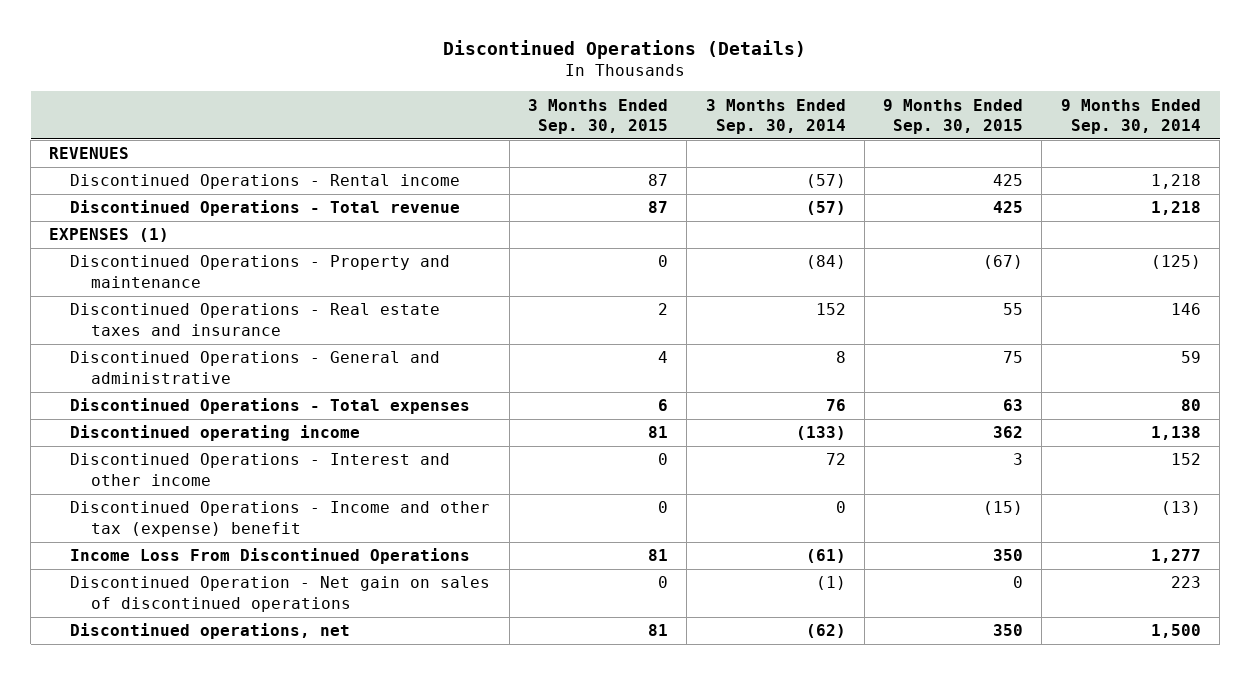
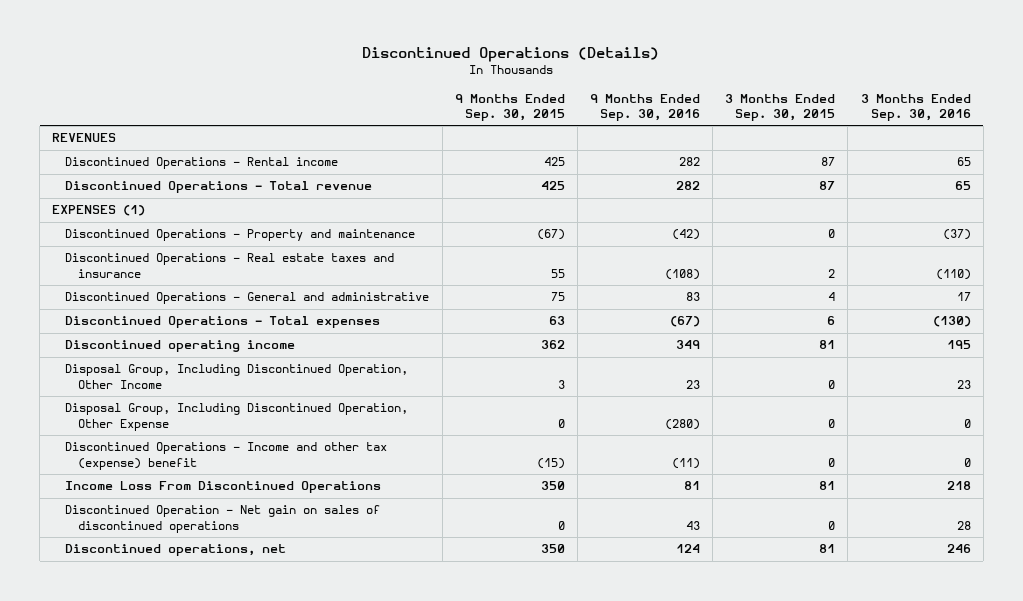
- | 3 Months Ended Sep. 30, 2015 | 3 Months Ended Sep. 30, 2014 | 9 Months Ended Sep. 30, 2015 | 9 Months Ended Sep. 30, 2014
+ | 9 Months Ended Sep. 30, 2015 | 9 Months Ended Sep. 30, 2016 | 3 Months Ended Sep. 30, 2015 | 3 Months Ended Sep. 30, 2016
- Discontinued Operations - Interest and other income | 0 | 72 | 3 | 152
+ Disposal Group, Including Discontinued Operation, Other Income | 3 | 23 | 0 | 23
+ Disposal Group, Including Discontinued Operation, Other Expense | 0 | (280) | 0 | 0

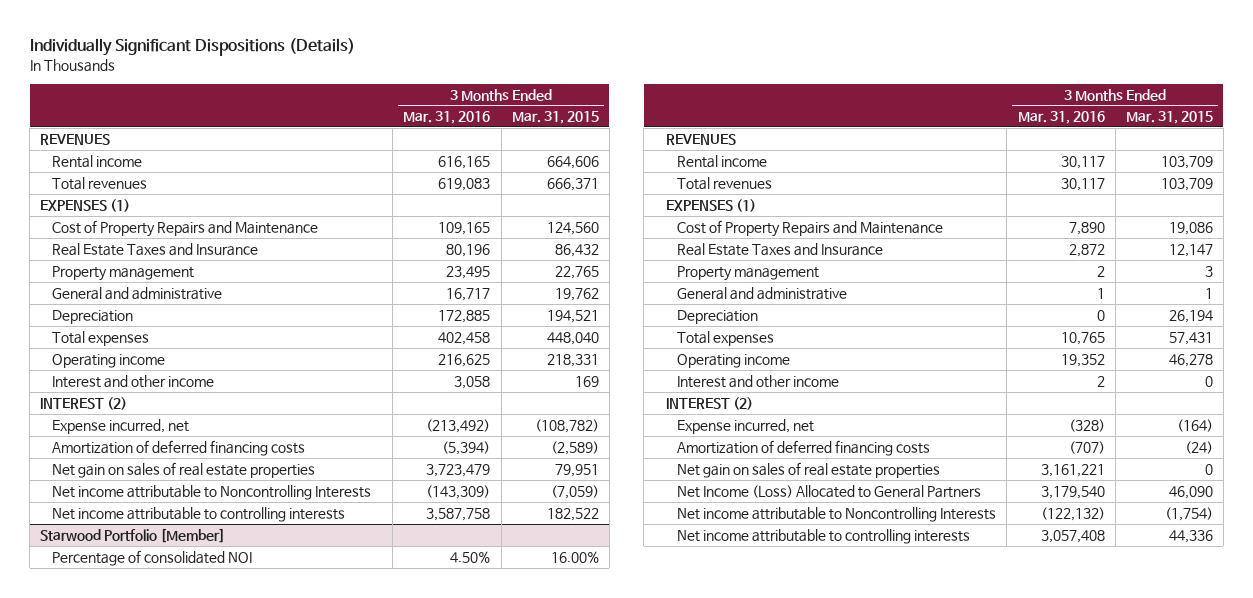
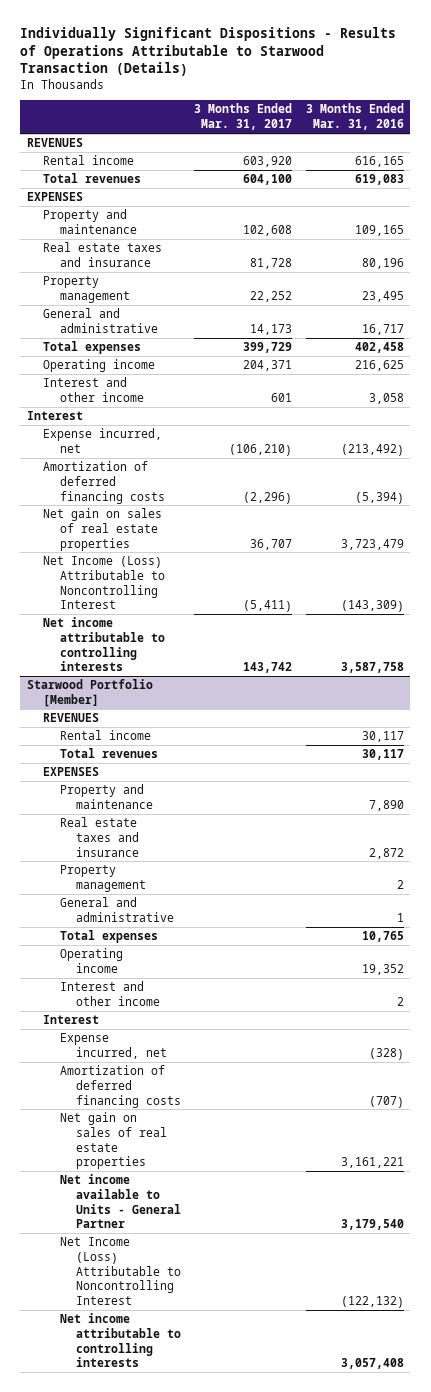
- Individually Significant Dispositions (Details)
+ Individually Significant Dispositions - Results of Operations Attributable to Starwood Transaction (Details)
- | 3 Months Ended Mar. 31, 2016 | 3 Months Ended Mar. 31, 2015
+ | 3 Months Ended Mar. 31, 2017 | 3 Months Ended Mar. 31, 2016
- EXPENSES (1)
- Cost of Property Repairs and Maintenance | 109,165 | 124,560
- Real Estate Taxes and Insurance | 80,196 | 86,432
+ EXPENSES
+ Property and maintenance | 102,608 | 109,165
+ Real estate taxes and insurance | 81,728 | 80,196
- Depreciation | 172,885 | 194,521
- INTEREST (2)
+ Interest
- Net income attributable to Noncontrolling Interests | (143,309) | (7,059)
+ Net Income (Loss) Attributable to Noncontrolling Interest | (5,411) | (143,309)
@ Starwood Portfolio [Member]
- Percentage of consolidated NOI | 4.50% | 16.00%
- EXPENSES (1)
- Cost of Property Repairs and Maintenance | 7,890 | 19,086
- Real Estate Taxes and Insurance | 2,872 | 12,147
+ EXPENSES
+ Property and maintenance | | 7,890
+ Real estate taxes and insurance | | 2,872
- Depreciation | 0 | 26,194
- INTEREST (2)
+ Interest
- Net Income (Loss) Allocated to General Partners | 3,179,540 | 46,090
- Net income attributable to Noncontrolling Interests | (122,132) | (1,754)
+ Net income available to Units - General Partner | | 3,179,540
+ Net Income (Loss) Attributable to Noncontrolling Interest | | (122,132)

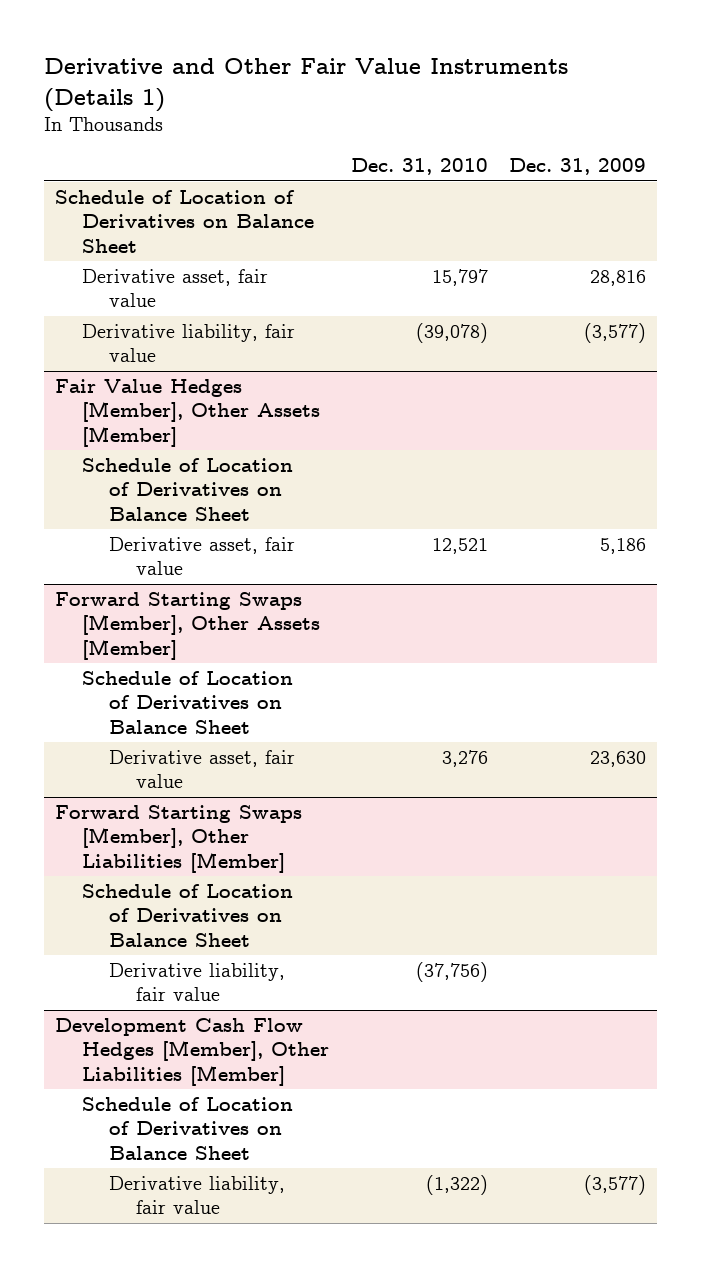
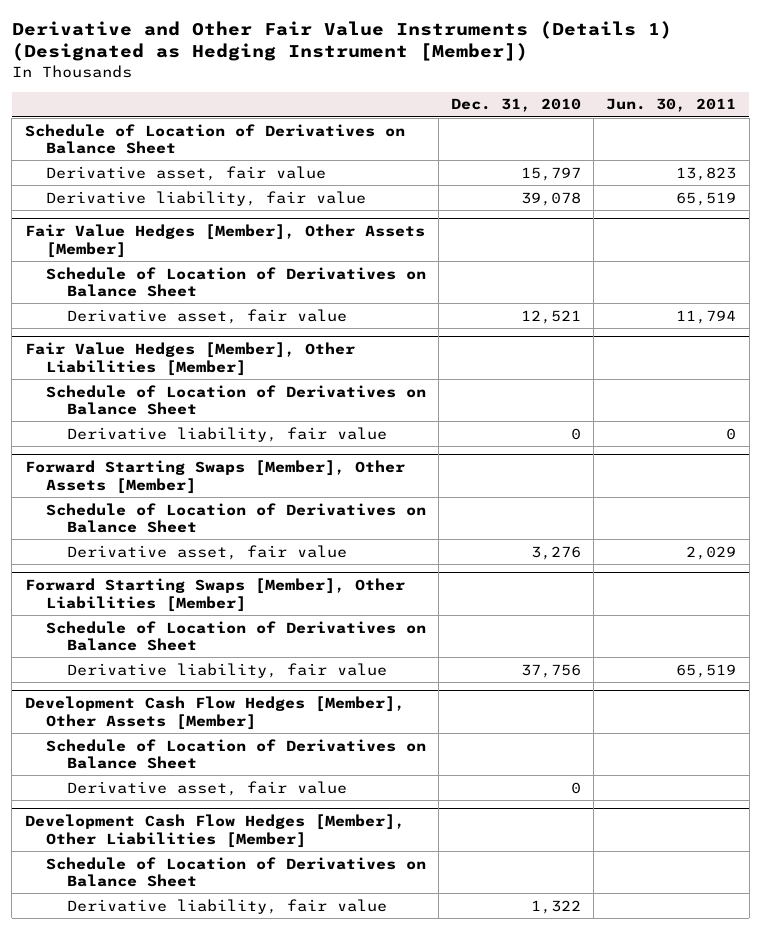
- Derivative and Other Fair Value Instruments (Details 1)
+ Derivative and Other Fair Value Instruments (Details 1) (Designated as Hedging Instrument [Member])
- | Dec. 31, 2010 | Dec. 31, 2009
+ | Dec. 31, 2010 | Jun. 30, 2011
- Derivative liability, fair value | (39,078) | (3,577)
+ Derivative liability, fair value | 39,078 | 65,519
+ Fair Value Hedges [Member], Other Liabilities [Member]
+ Schedule of Location of Derivatives on Balance Sheet
+ Derivative liability, fair value | 0 | 0
@ Forward Starting Swaps [Member], Other Liabilities [Member]
- Derivative liability, fair value | (37,756) |
+ Derivative liability, fair value | 37,756 | 65,519
+ Development Cash Flow Hedges [Member], Other Assets [Member]
+ Schedule of Location of Derivatives on Balance Sheet
+ Derivative asset, fair value | 0 |
@ Development Cash Flow Hedges [Member], Other Liabilities [Member]
- Derivative liability, fair value | (1,322) | (3,577)
+ Derivative liability, fair value | 1,322 |

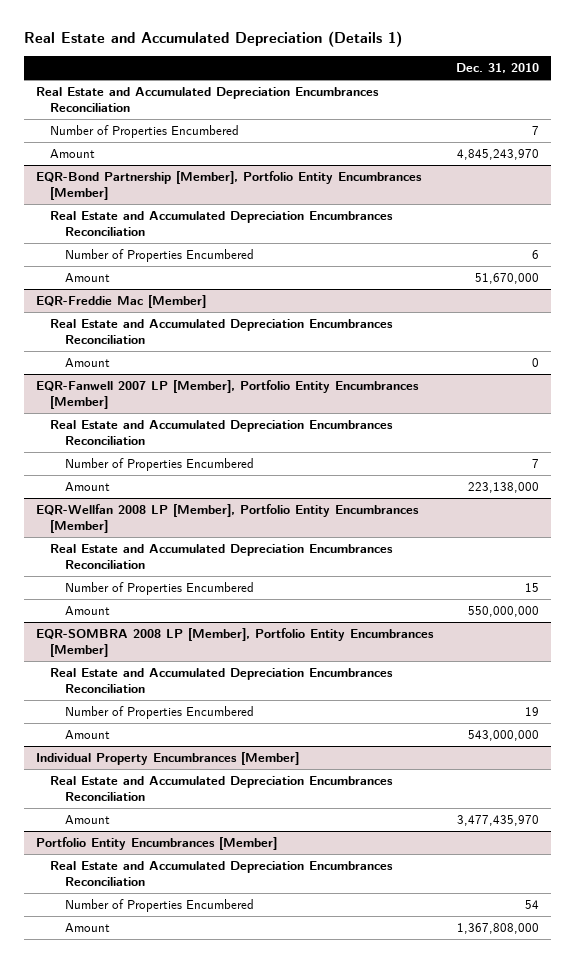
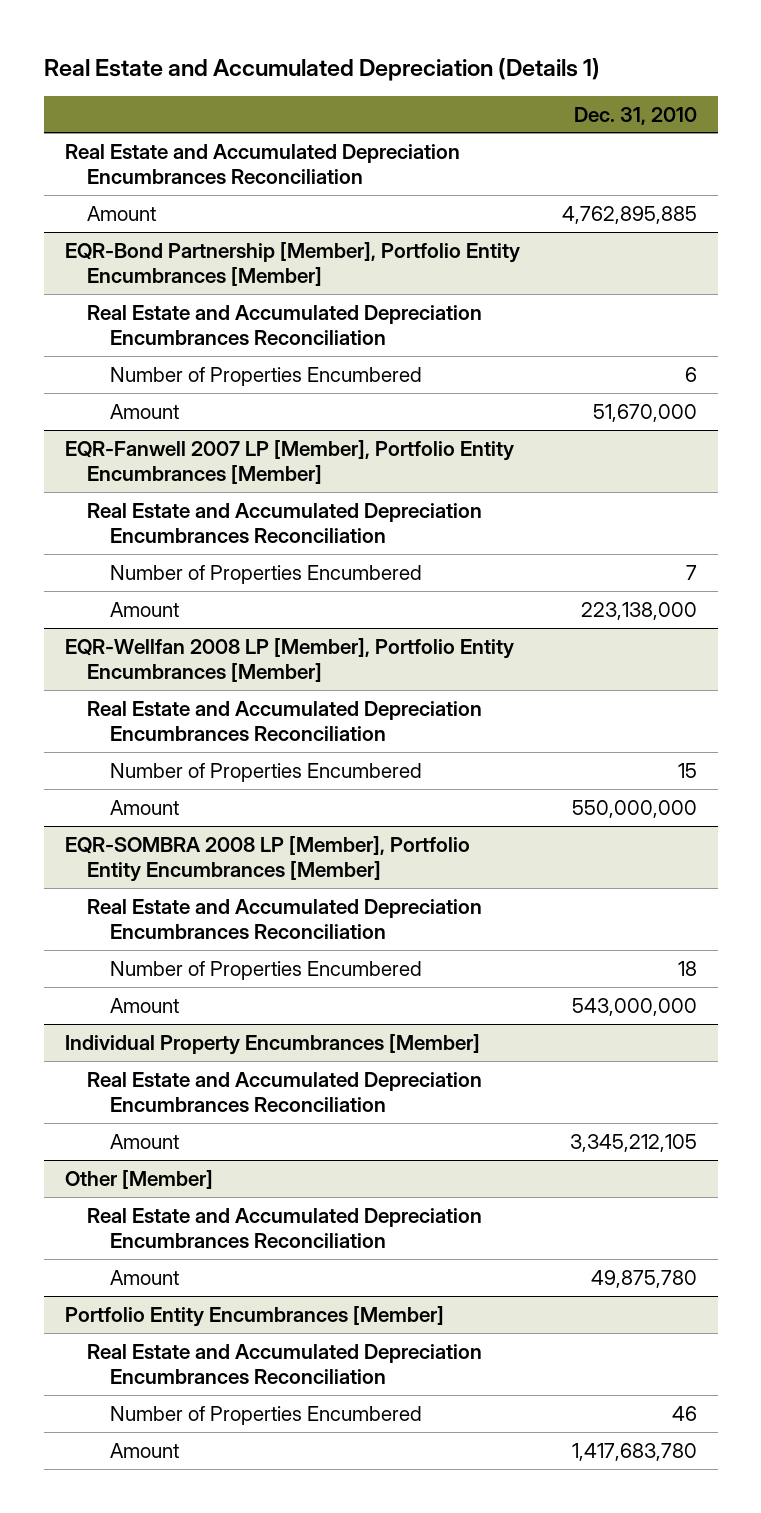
- Number of Properties Encumbered | 7
- Amount | 4,845,243,970
+ Amount | 4,762,895,885
- EQR-Freddie Mac [Member]
- Real Estate and Accumulated Depreciation Encumbrances Reconciliation
- Amount | 0
@ EQR-SOMBRA 2008 LP [Member], Portfolio Entity Encumbrances [Member]
- Number of Properties Encumbered | 19
+ Number of Properties Encumbered | 18
@ Individual Property Encumbrances [Member]
- Amount | 3,477,435,970
+ Amount | 3,345,212,105
+ Other [Member]
+ Real Estate and Accumulated Depreciation Encumbrances Reconciliation
+ Amount | 49,875,780
@ Portfolio Entity Encumbrances [Member]
- Number of Properties Encumbered | 54
- Amount | 1,367,808,000
+ Number of Properties Encumbered | 46
+ Amount | 1,417,683,780

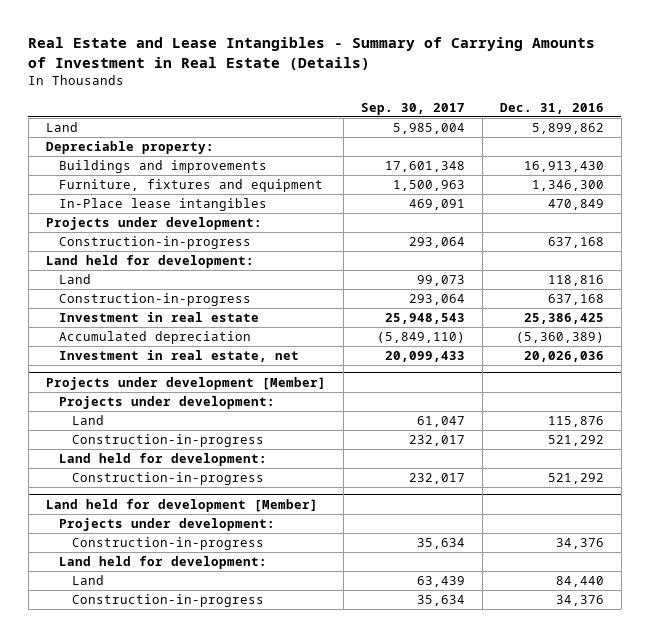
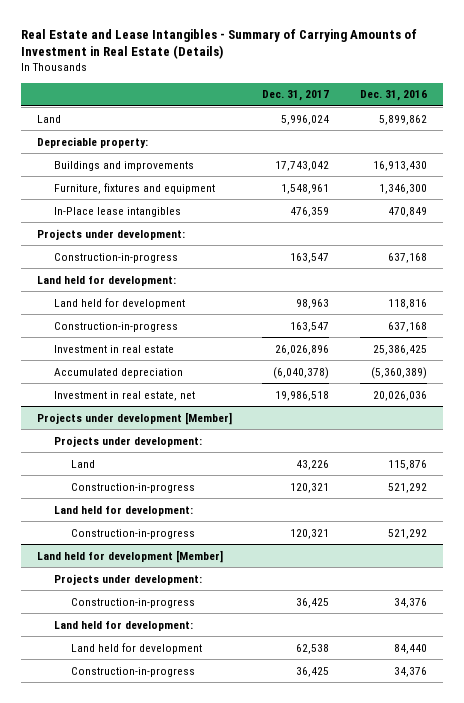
- | Sep. 30, 2017 | Dec. 31, 2016
+ | Dec. 31, 2017 | Dec. 31, 2016
- Land | 99,073 | 118,816
+ Land held for development | 98,963 | 118,816
@ Land held for development [Member]
- Land | 63,439 | 84,440
+ Land held for development | 62,538 | 84,440

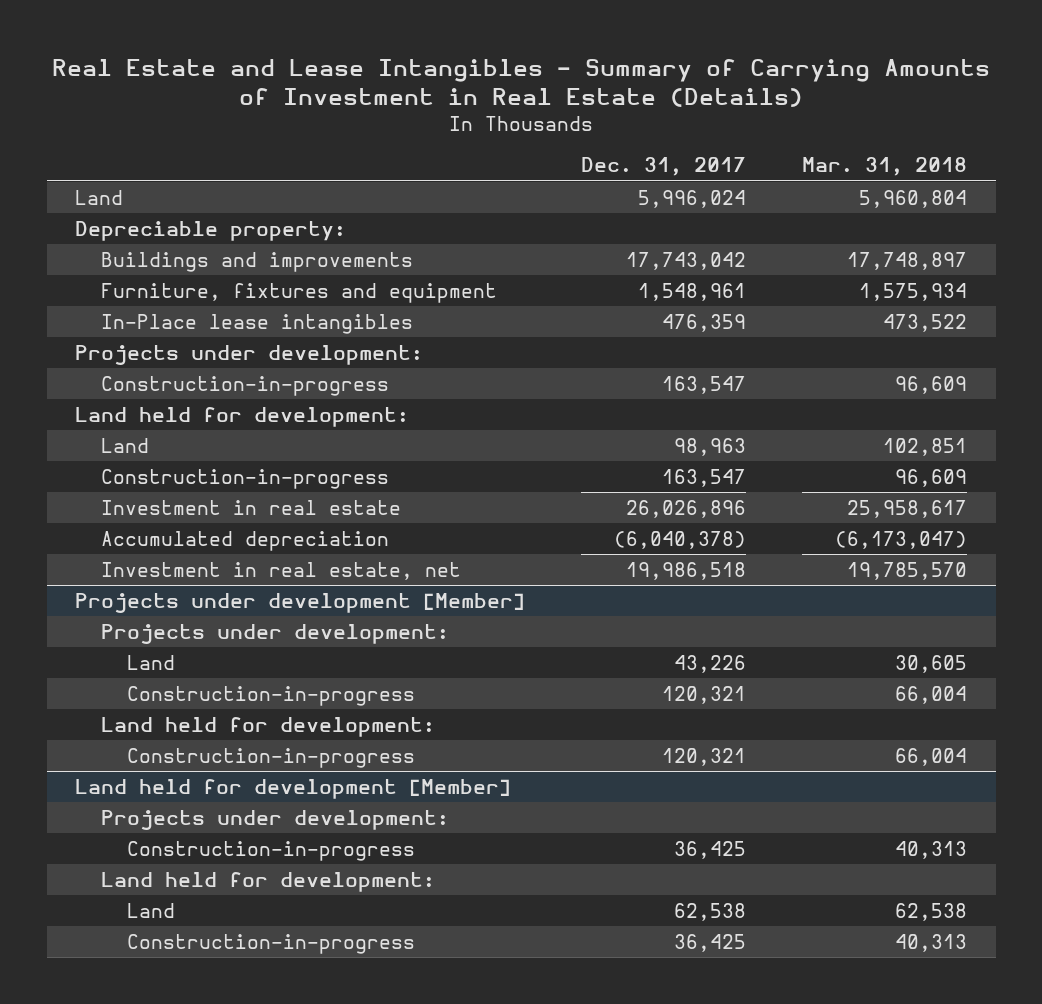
- | Dec. 31, 2017 | Dec. 31, 2016
+ | Dec. 31, 2017 | Mar. 31, 2018
- Land held for development | 98,963 | 118,816
+ Land | 98,963 | 102,851
@ Land held for development [Member]
- Land held for development | 62,538 | 84,440
+ Land | 62,538 | 62,538

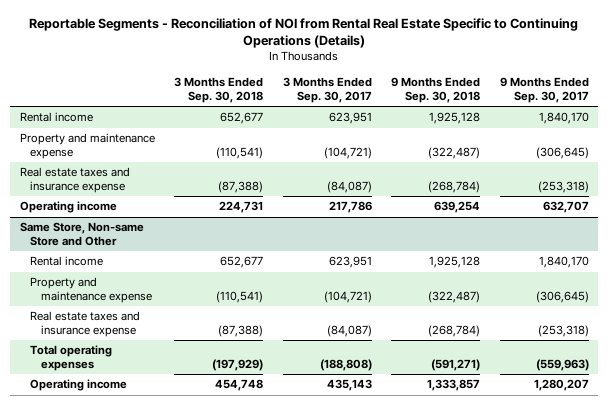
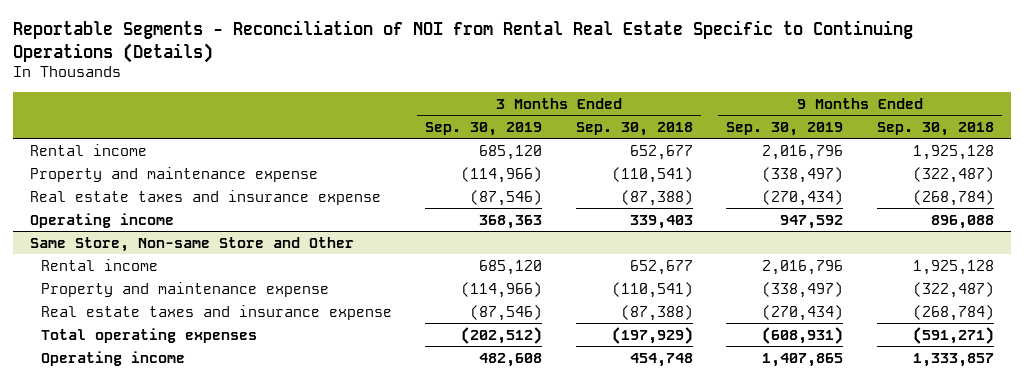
- | 3 Months Ended Sep. 30, 2018 | 3 Months Ended Sep. 30, 2017 | 9 Months Ended Sep. 30, 2018 | 9 Months Ended Sep. 30, 2017
+ | 3 Months Ended Sep. 30, 2019 | 3 Months Ended Sep. 30, 2018 | 9 Months Ended Sep. 30, 2019 | 9 Months Ended Sep. 30, 2018
- Operating income | 224,731 | 217,786 | 639,254 | 632,707
+ Operating income | 368,363 | 339,403 | 947,592 | 896,088

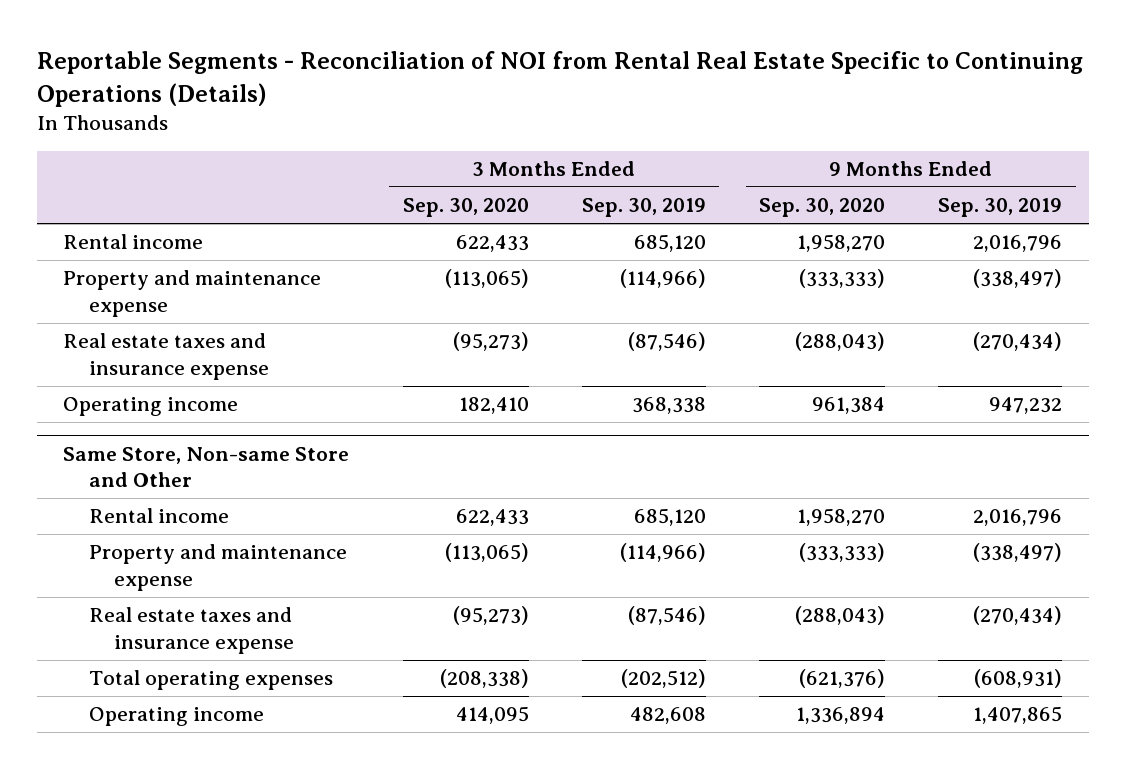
- | 3 Months Ended Sep. 30, 2019 | 3 Months Ended Sep. 30, 2018 | 9 Months Ended Sep. 30, 2019 | 9 Months Ended Sep. 30, 2018
+ | 3 Months Ended Sep. 30, 2020 | 3 Months Ended Sep. 30, 2019 | 9 Months Ended Sep. 30, 2020 | 9 Months Ended Sep. 30, 2019
- Operating income | 368,363 | 339,403 | 947,592 | 896,088
+ Operating income | 182,410 | 368,338 | 961,384 | 947,232

